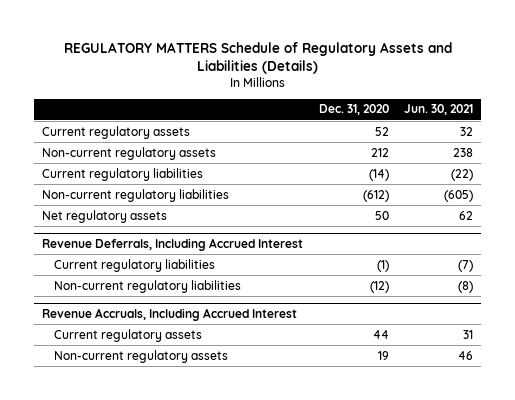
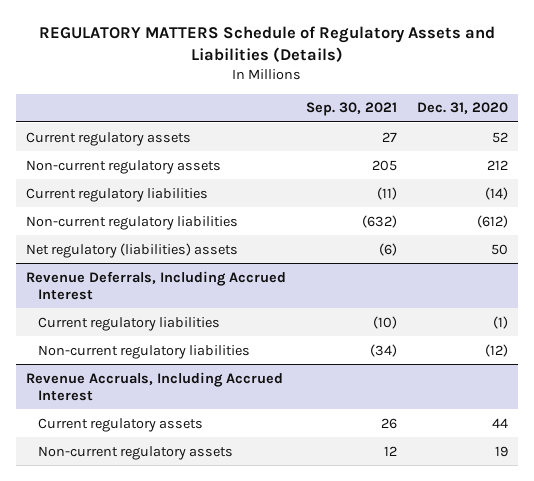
- | Dec. 31, 2020 | Jun. 30, 2021
+ | Sep. 30, 2021 | Dec. 31, 2020
- Net regulatory assets | 50 | 62
+ Net regulatory (liabilities) assets | (6) | 50

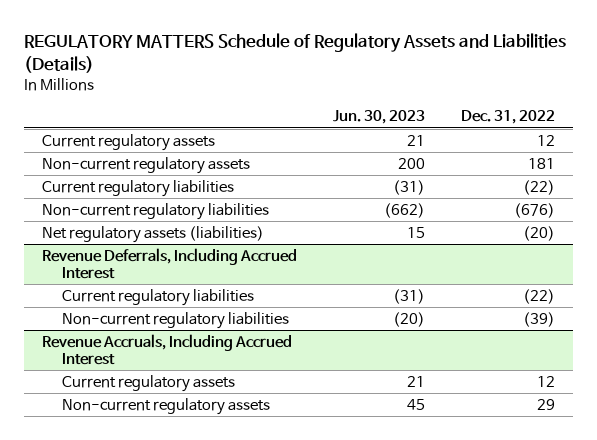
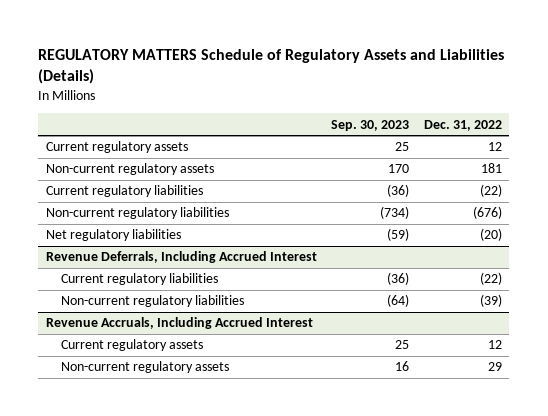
- | Jun. 30, 2023 | Dec. 31, 2022
+ | Sep. 30, 2023 | Dec. 31, 2022
- Net regulatory assets (liabilities) | 15 | (20)
+ Net regulatory liabilities | (59) | (20)

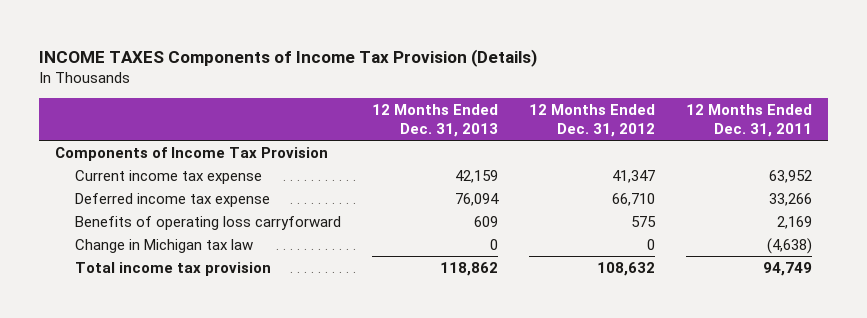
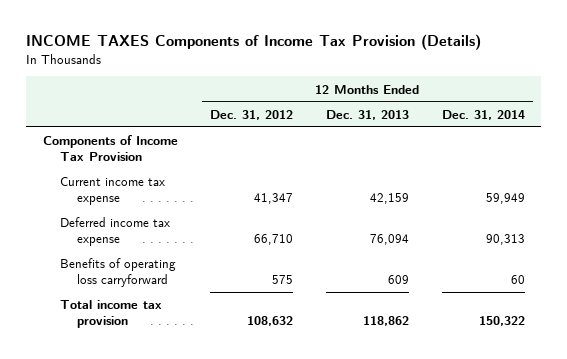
- | 12 Months Ended Dec. 31, 2013 | 12 Months Ended Dec. 31, 2012 | 12 Months Ended Dec. 31, 2011
+ | 12 Months Ended Dec. 31, 2012 | 12 Months Ended Dec. 31, 2013 | 12 Months Ended Dec. 31, 2014
- Change in Michigan tax law | 0 | 0 | (4,638)

